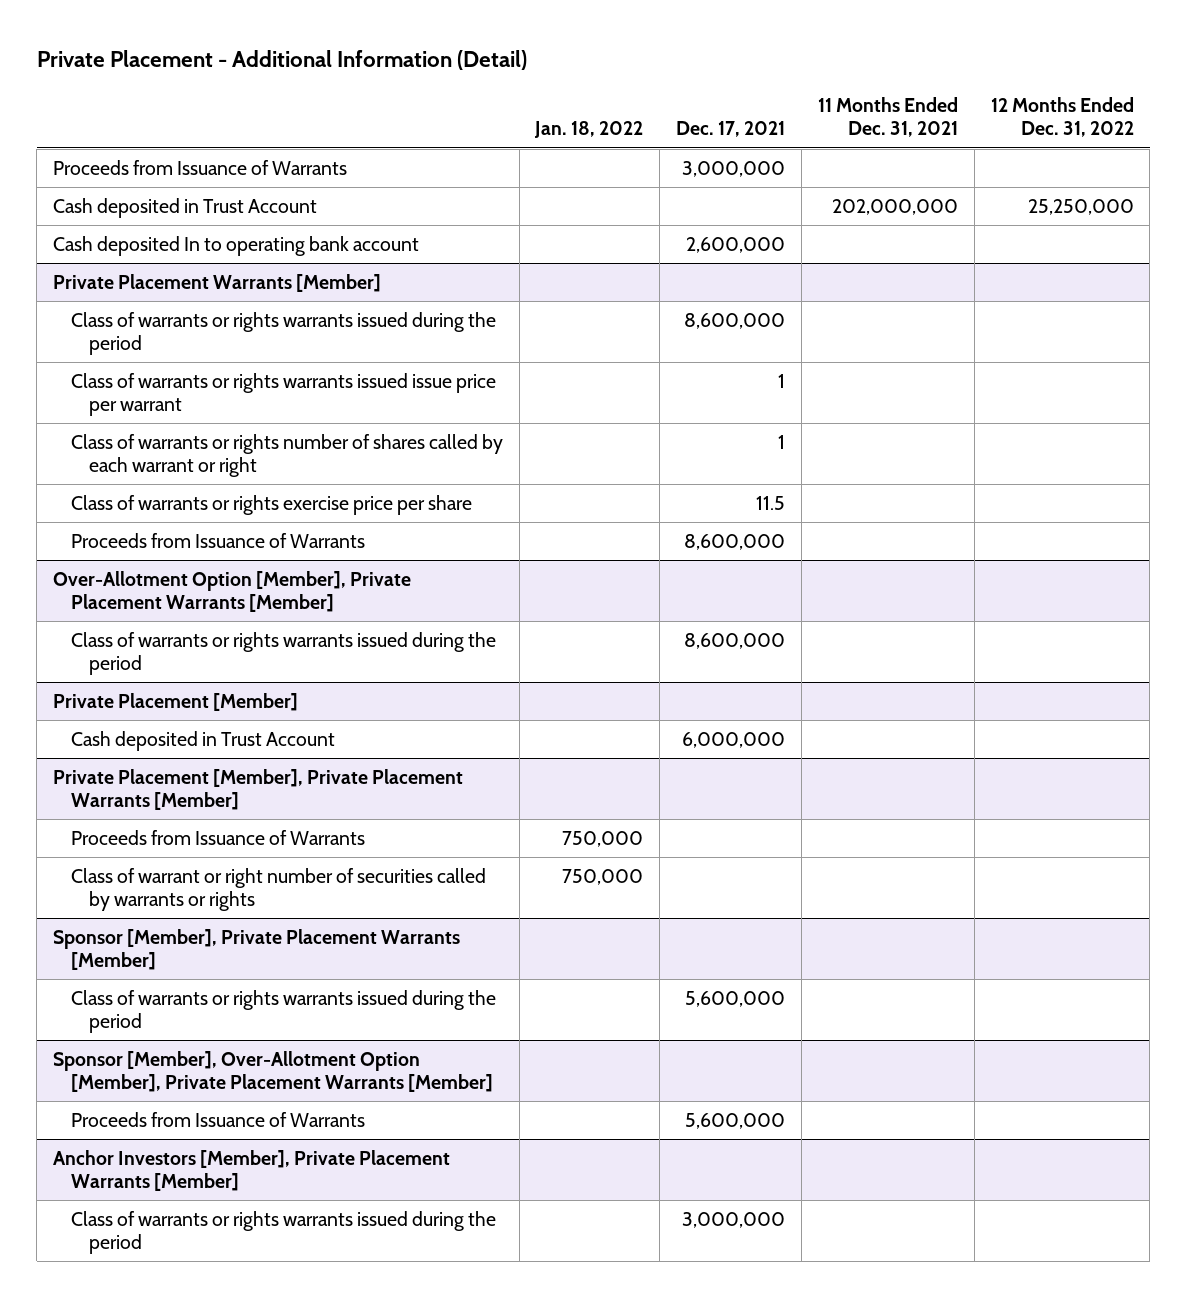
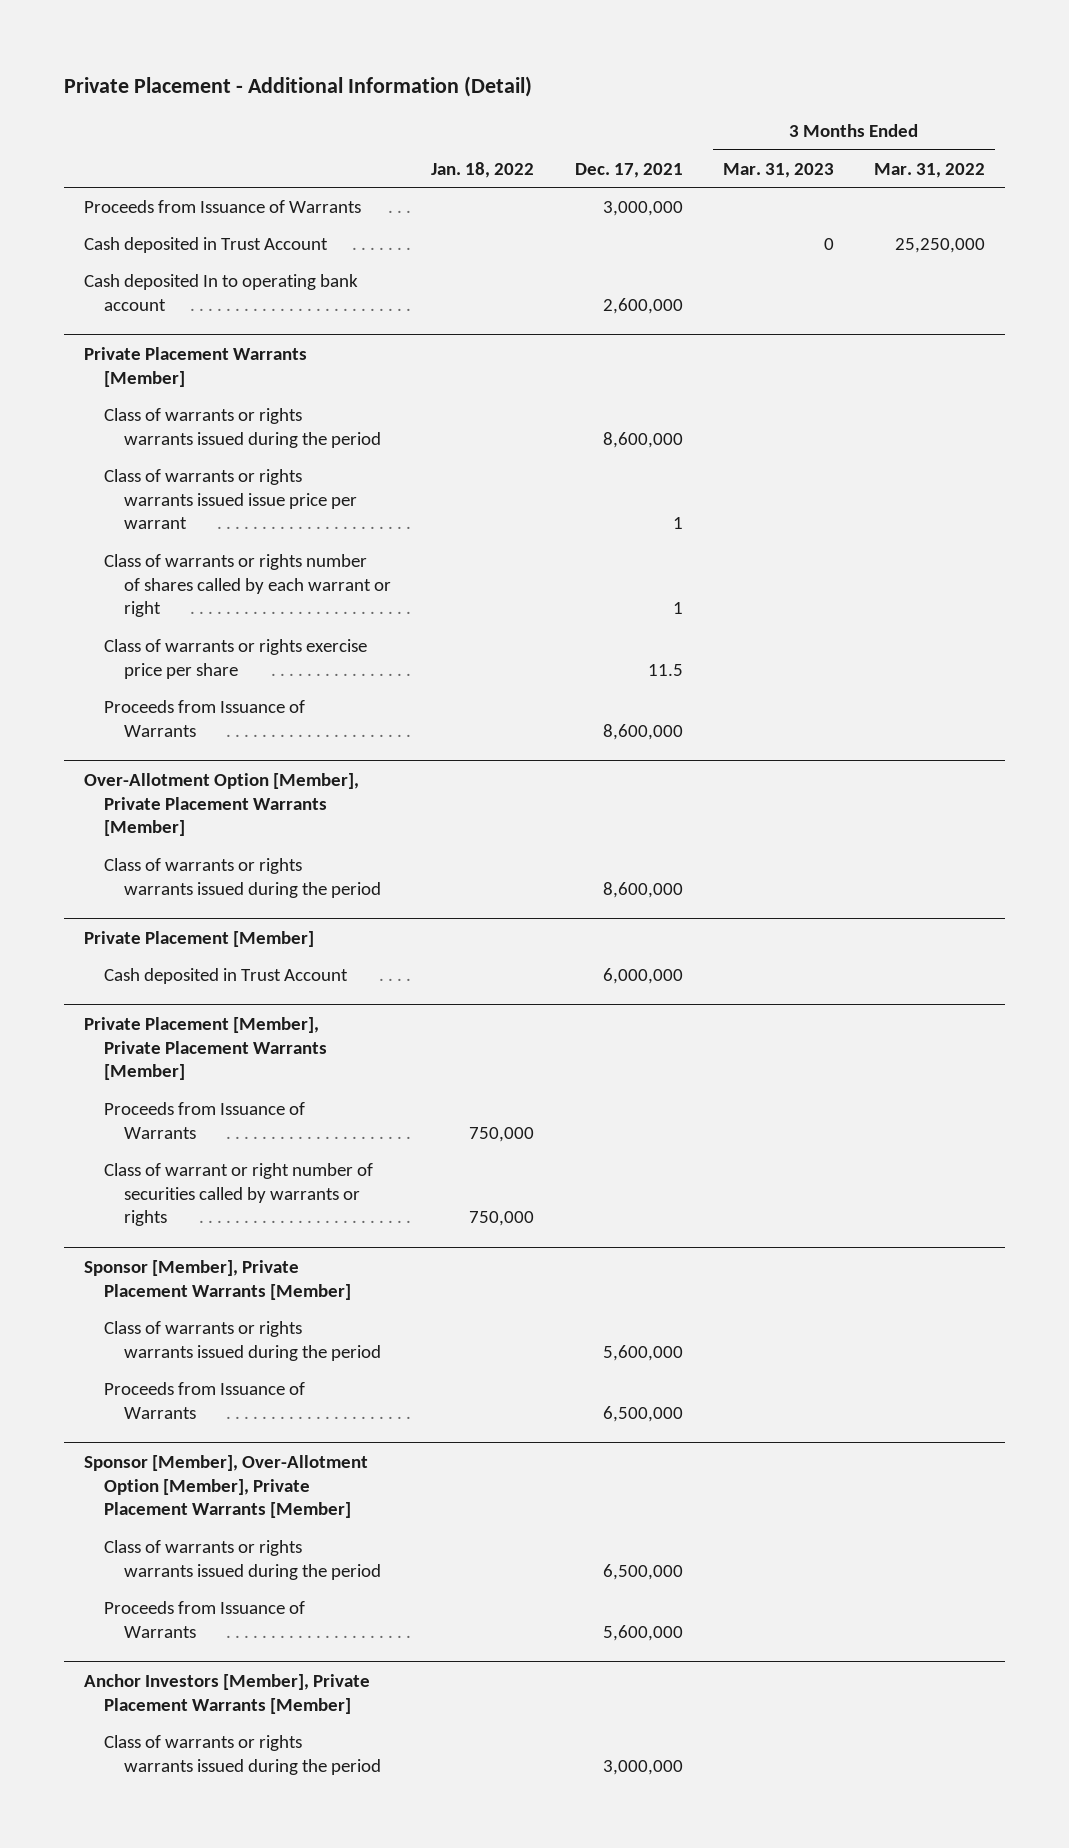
- | Jan. 18, 2022 | Dec. 17, 2021 | 11 Months Ended Dec. 31, 2021 | 12 Months Ended Dec. 31, 2022
+ | Jan. 18, 2022 | Dec. 17, 2021 | 3 Months Ended Mar. 31, 2023 | 3 Months Ended Mar. 31, 2022
@ Sponsor [Member], Private Placement Warrants [Member]
+ Proceeds from Issuance of Warrants | | 6,500,000 | |
@ Sponsor [Member], Over-Allotment Option [Member], Private Placement Warrants [Member]
+ Class of warrants or rights warrants issued during the period | | 6,500,000 | |

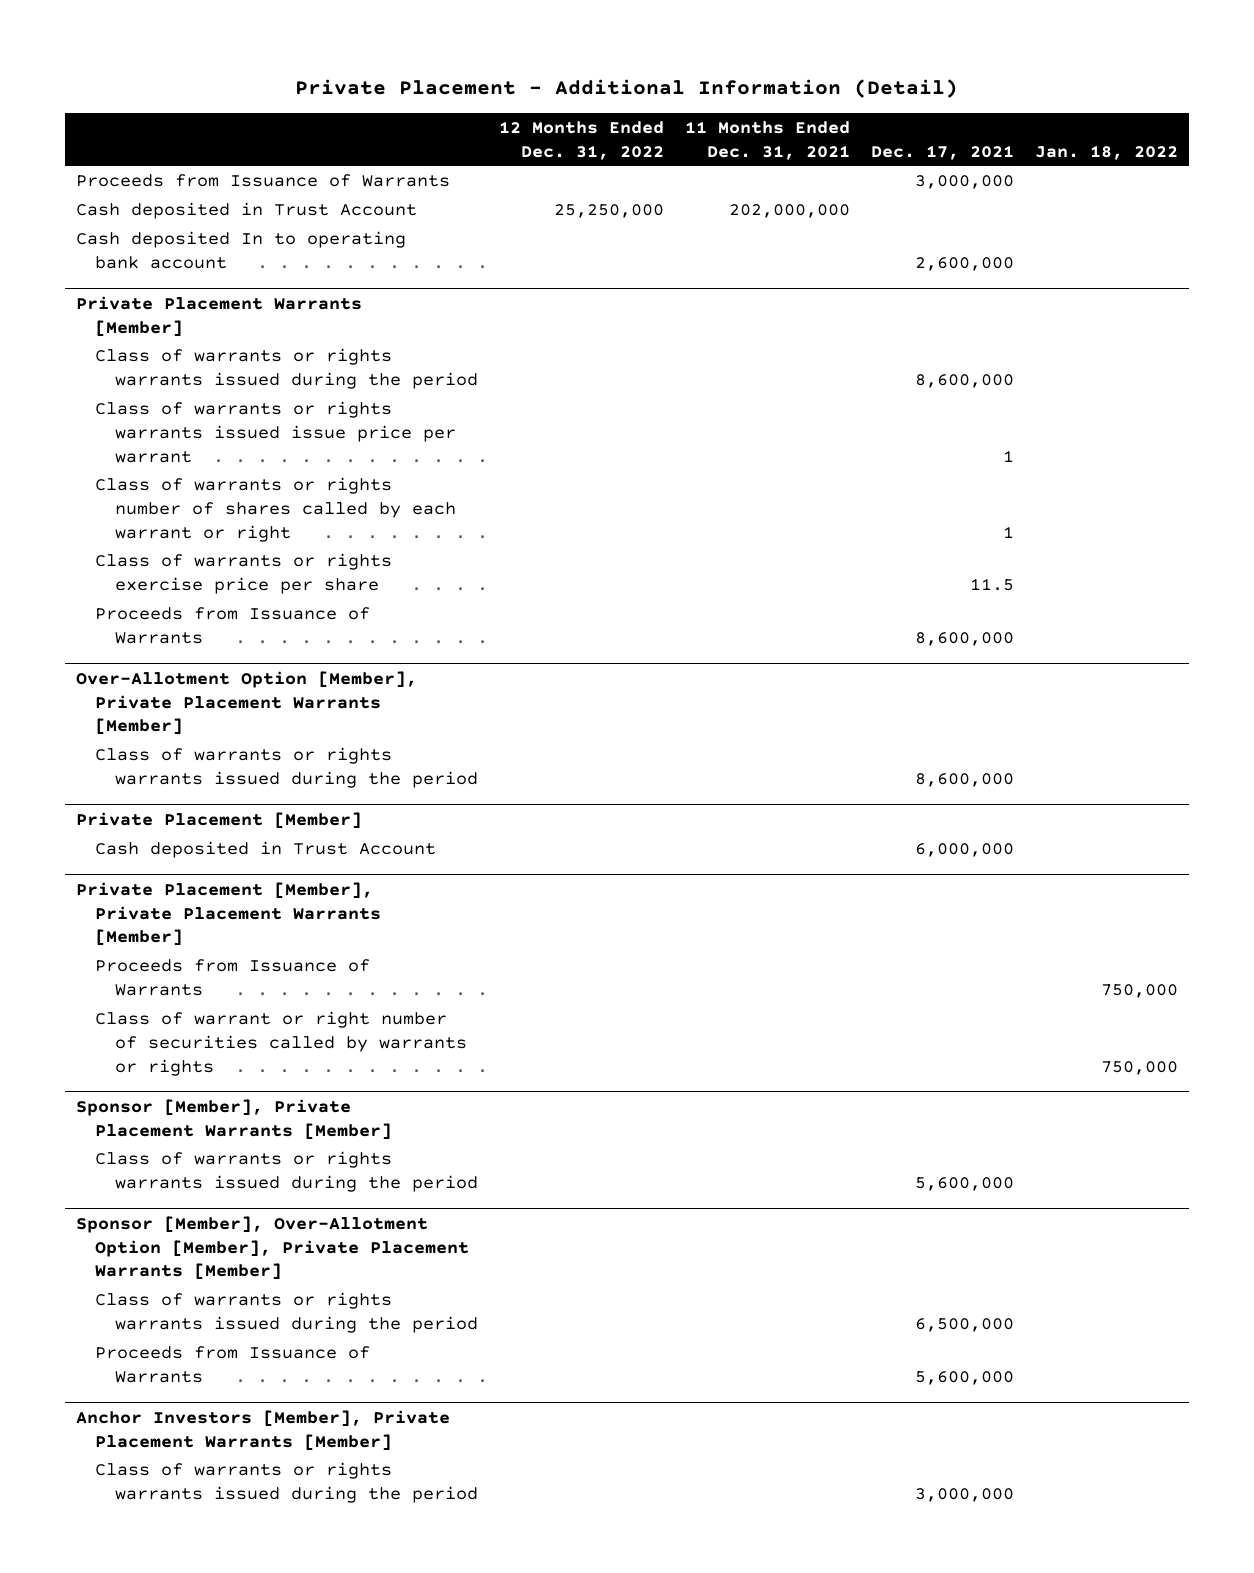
- | Jan. 18, 2022 | Dec. 17, 2021 | 3 Months Ended Mar. 31, 2023 | 3 Months Ended Mar. 31, 2022
+ | 12 Months Ended Dec. 31, 2022 | 11 Months Ended Dec. 31, 2021 | Dec. 17, 2021 | Jan. 18, 2022
@ Sponsor [Member], Private Placement Warrants [Member]
- Proceeds from Issuance of Warrants | | 6,500,000 | |

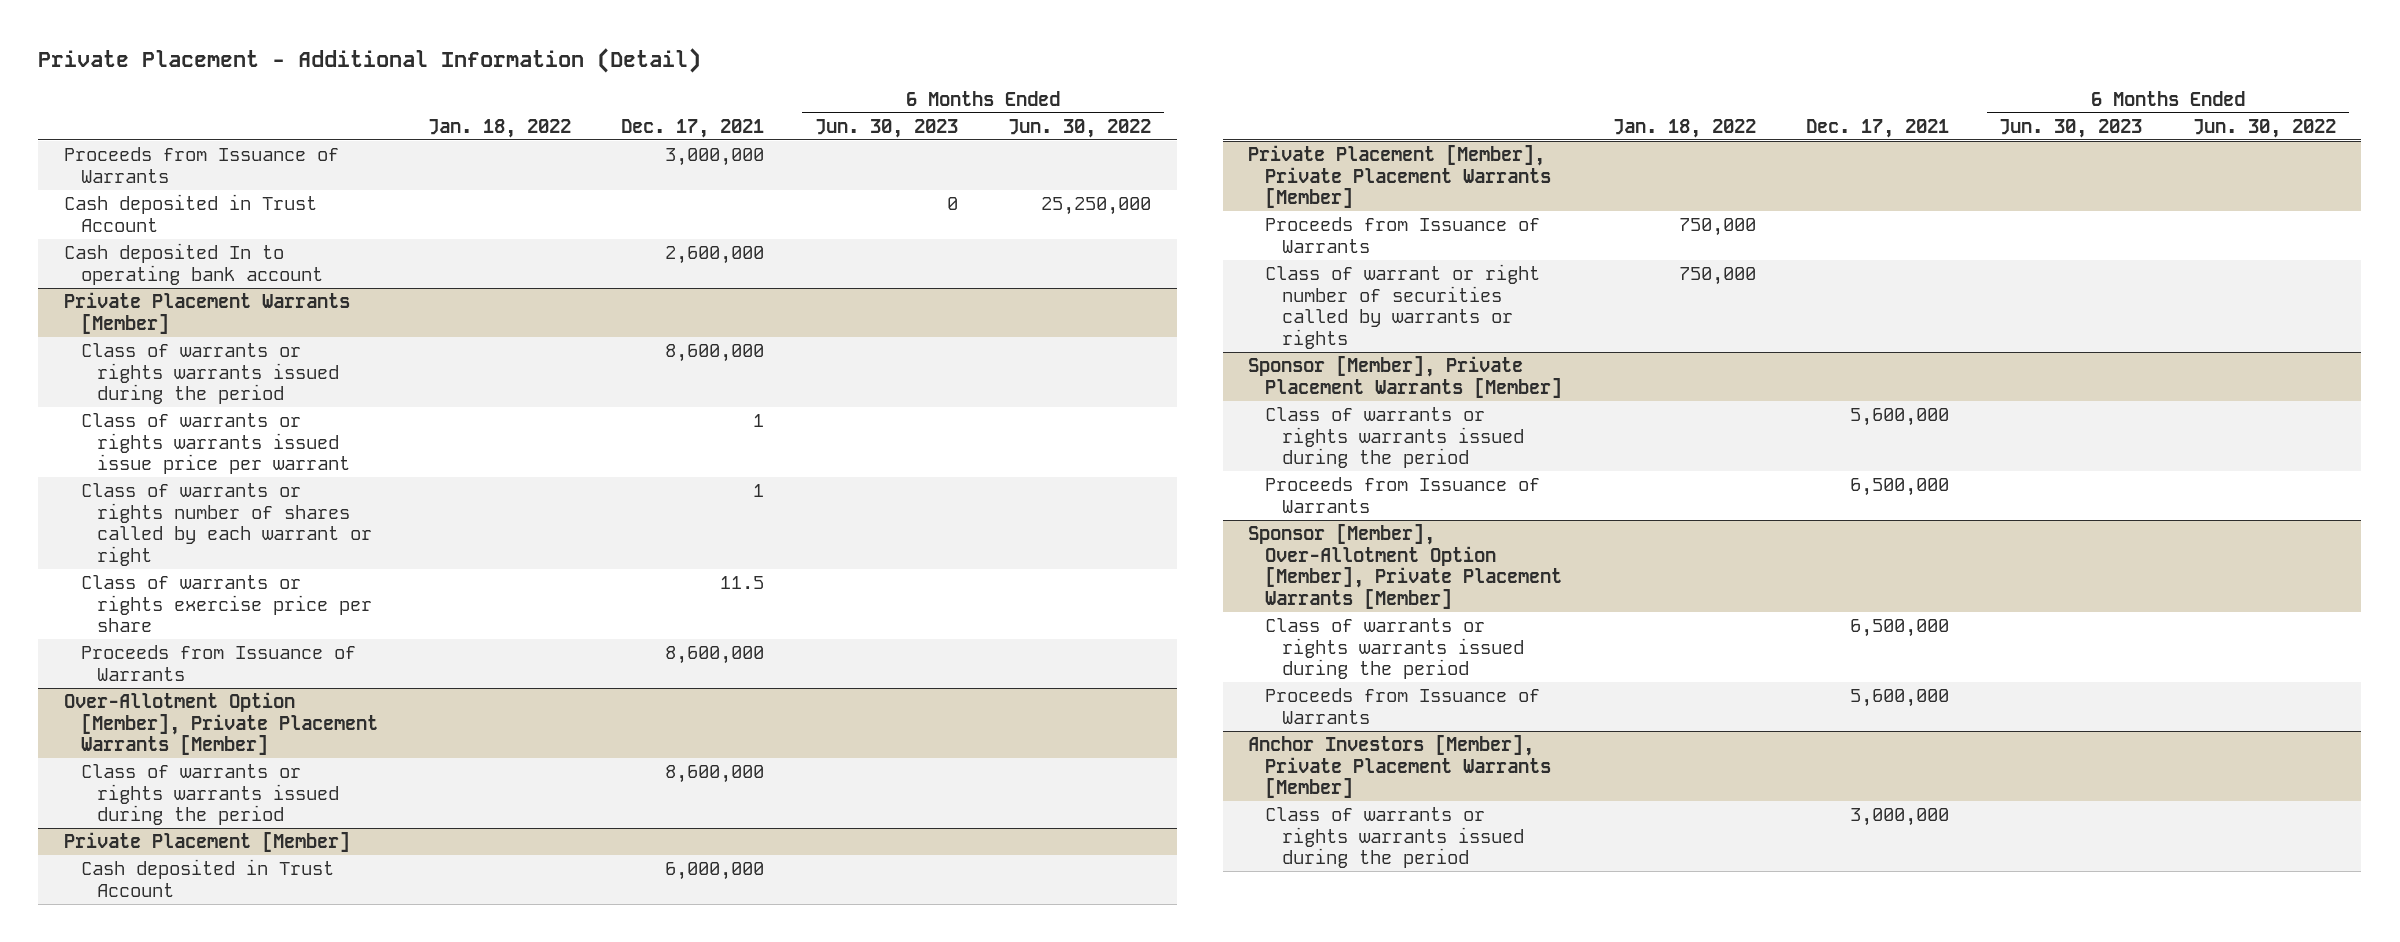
- | 12 Months Ended Dec. 31, 2022 | 11 Months Ended Dec. 31, 2021 | Dec. 17, 2021 | Jan. 18, 2022
+ | Jan. 18, 2022 | Dec. 17, 2021 | 6 Months Ended Jun. 30, 2023 | 6 Months Ended Jun. 30, 2022
@ Sponsor [Member], Private Placement Warrants [Member]
+ Proceeds from Issuance of Warrants | | 6,500,000 | |

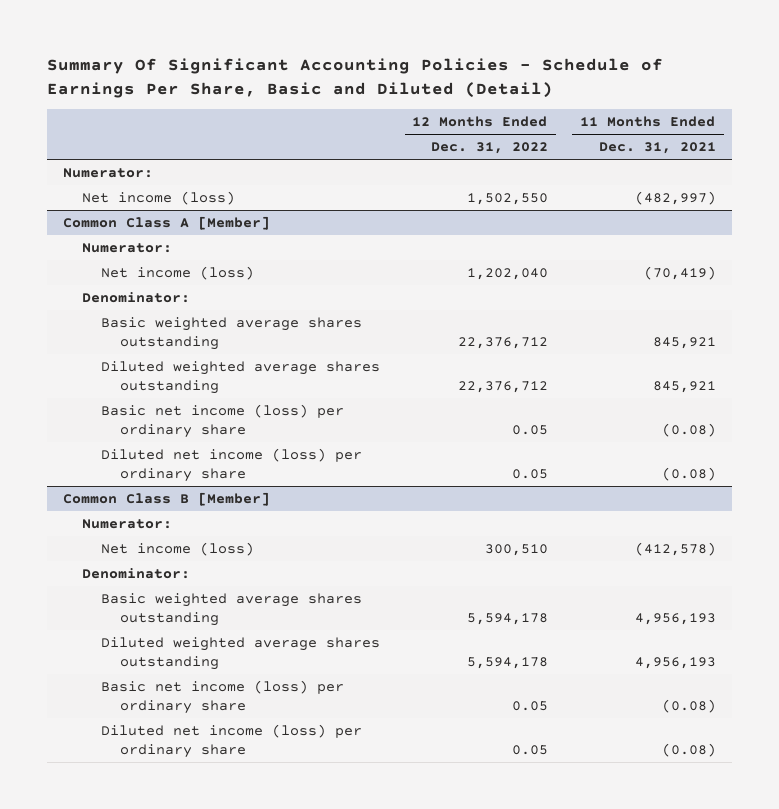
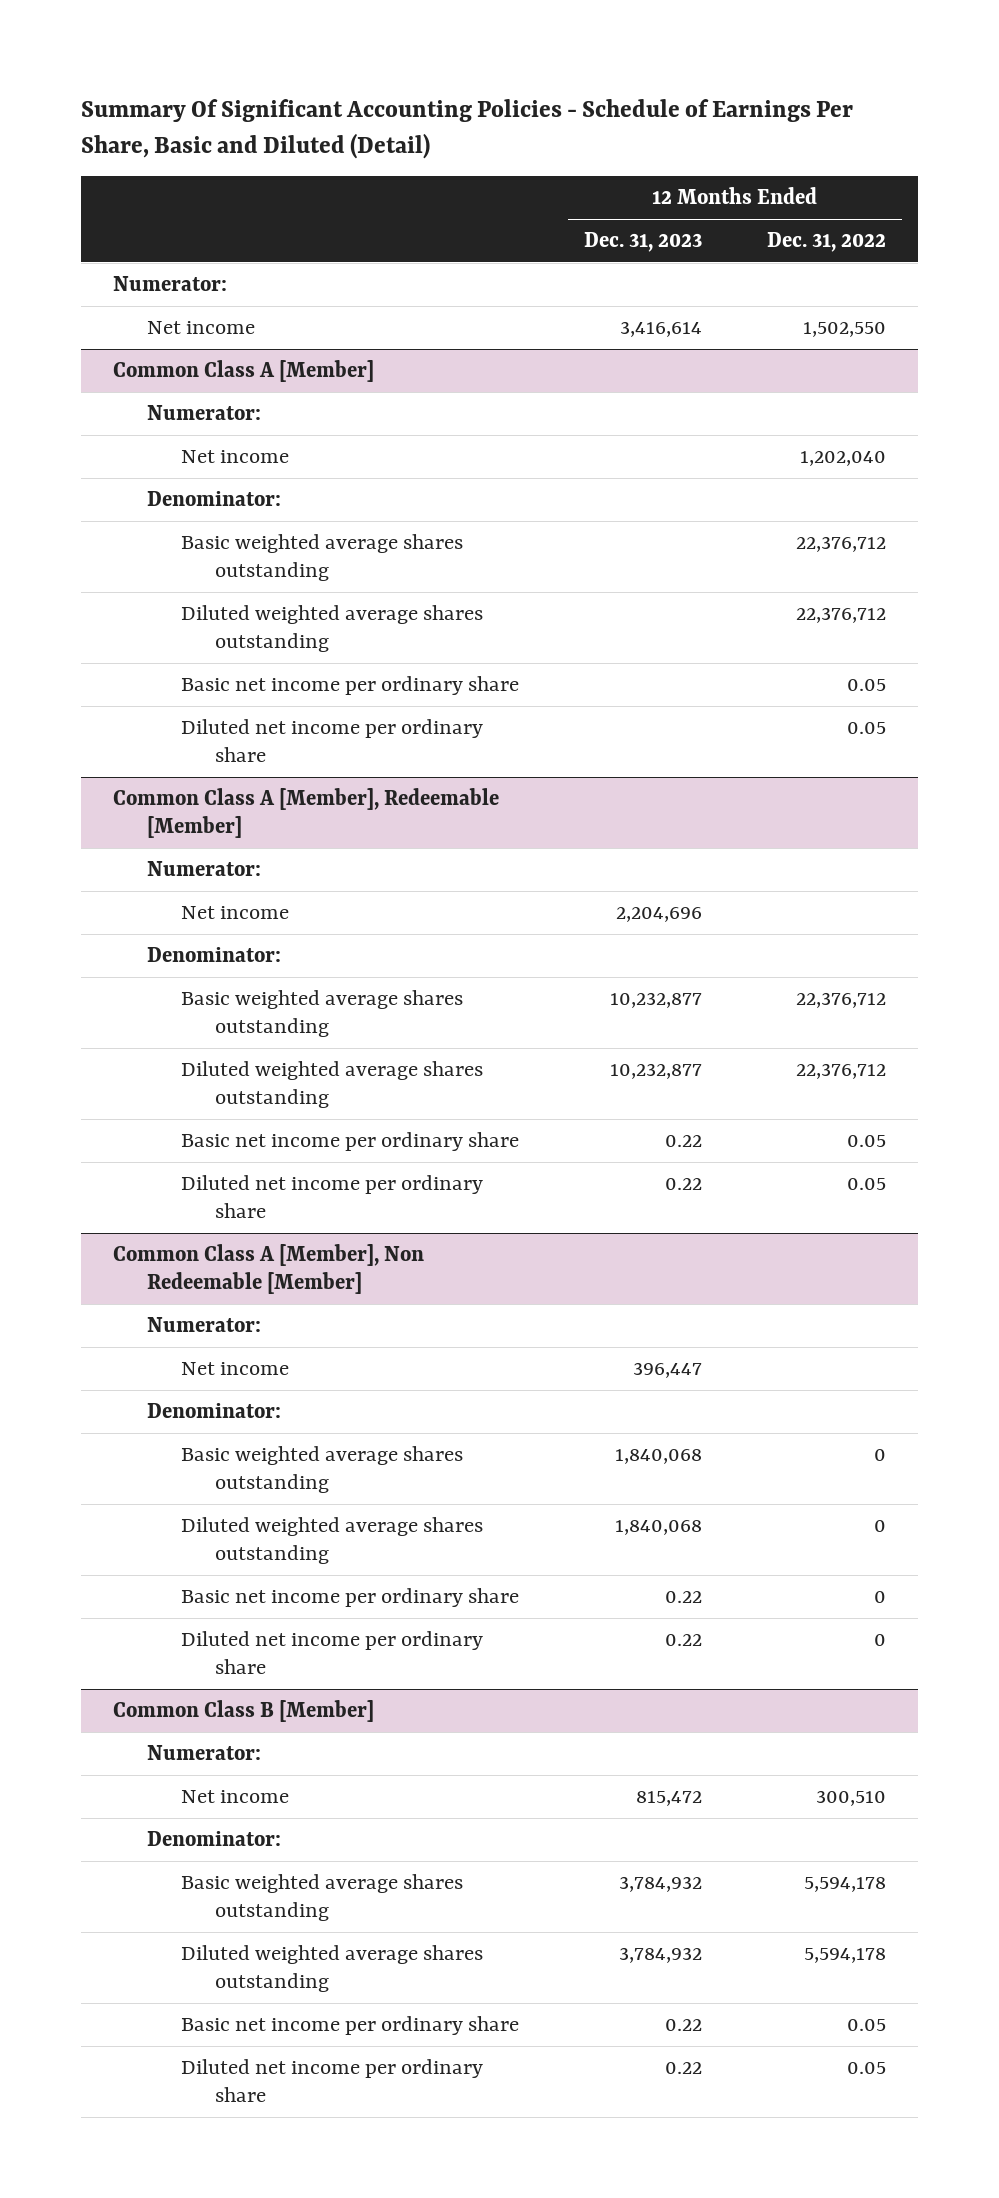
- | 12 Months Ended Dec. 31, 2022 | 11 Months Ended Dec. 31, 2021
+ | 12 Months Ended Dec. 31, 2023 | 12 Months Ended Dec. 31, 2022
- Net income (loss) | 1,502,550 | (482,997)
+ Net income | 3,416,614 | 1,502,550
@ Common Class A [Member]
- Net income (loss) | 1,202,040 | (70,419)
+ Net income | | 1,202,040
- Basic net income (loss) per ordinary share | 0.05 | (0.08)
- Diluted net income (loss) per ordinary share | 0.05 | (0.08)
+ Basic net income per ordinary share | | 0.05
+ Diluted net income per ordinary share | | 0.05
+ Common Class A [Member], Redeemable [Member]
+ Numerator:
+ Net income | 2,204,696 |
+ Denominator:
+ Basic weighted average shares outstanding | 10,232,877 | 22,376,712
+ Diluted weighted average shares outstanding | 10,232,877 | 22,376,712
+ Basic net income per ordinary share | 0.22 | 0.05
+ Diluted net income per ordinary share | 0.22 | 0.05
+ Common Class A [Member], Non Redeemable [Member]
+ Numerator:
+ Net income | 396,447 |
+ Denominator:
+ Basic weighted average shares outstanding | 1,840,068 | 0
+ Diluted weighted average shares outstanding | 1,840,068 | 0
+ Basic net income per ordinary share | 0.22 | 0
+ Diluted net income per ordinary share | 0.22 | 0
@ Common Class B [Member]
- Net income (loss) | 300,510 | (412,578)
+ Net income | 815,472 | 300,510
- Basic net income (loss) per ordinary share | 0.05 | (0.08)
- Diluted net income (loss) per ordinary share | 0.05 | (0.08)
+ Basic net income per ordinary share | 0.22 | 0.05
+ Diluted net income per ordinary share | 0.22 | 0.05

